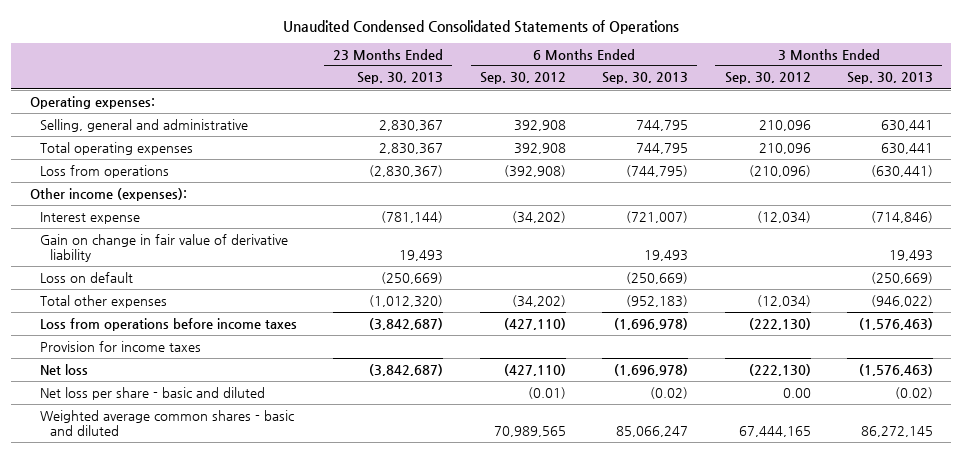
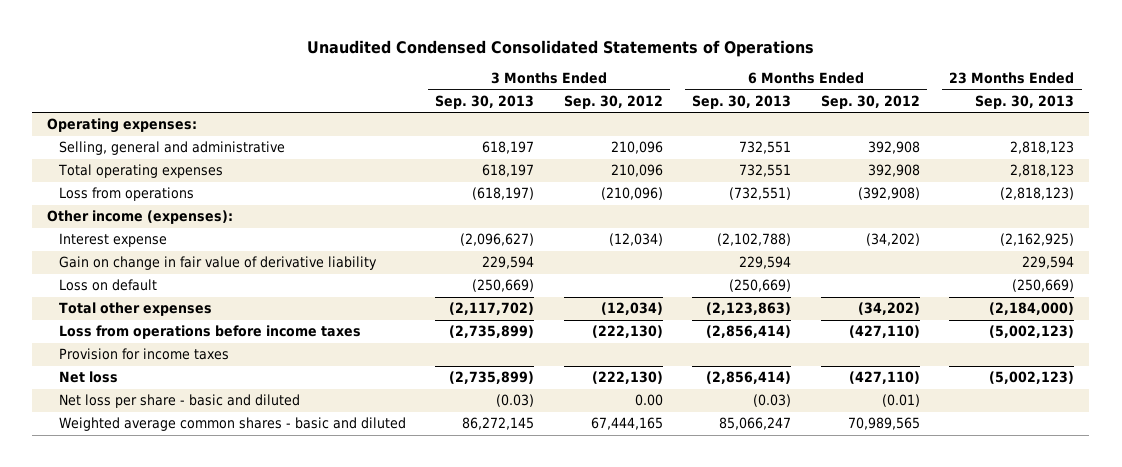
- | 23 Months Ended Sep. 30, 2013 | 6 Months Ended Sep. 30, 2012 | 6 Months Ended Sep. 30, 2013 | 3 Months Ended Sep. 30, 2012 | 3 Months Ended Sep. 30, 2013
+ | 3 Months Ended Sep. 30, 2013 | 3 Months Ended Sep. 30, 2012 | 6 Months Ended Sep. 30, 2013 | 6 Months Ended Sep. 30, 2012 | 23 Months Ended Sep. 30, 2013
- Selling, general and administrative | 2,830,367 | 392,908 | 744,795 | 210,096 | 630,441
- Total operating expenses | 2,830,367 | 392,908 | 744,795 | 210,096 | 630,441
- Loss from operations | (2,830,367) | (392,908) | (744,795) | (210,096) | (630,441)
+ Selling, general and administrative | 618,197 | 210,096 | 732,551 | 392,908 | 2,818,123
+ Total operating expenses | 618,197 | 210,096 | 732,551 | 392,908 | 2,818,123
+ Loss from operations | (618,197) | (210,096) | (732,551) | (392,908) | (2,818,123)
- Interest expense | (781,144) | (34,202) | (721,007) | (12,034) | (714,846)
- Gain on change in fair value of derivative liability | 19,493 | | 19,493 | | 19,493
+ Interest expense | (2,096,627) | (12,034) | (2,102,788) | (34,202) | (2,162,925)
+ Gain on change in fair value of derivative liability | 229,594 | | 229,594 | | 229,594
- Total other expenses | (1,012,320) | (34,202) | (952,183) | (12,034) | (946,022)
- Loss from operations before income taxes | (3,842,687) | (427,110) | (1,696,978) | (222,130) | (1,576,463)
+ Total other expenses | (2,117,702) | (12,034) | (2,123,863) | (34,202) | (2,184,000)
+ Loss from operations before income taxes | (2,735,899) | (222,130) | (2,856,414) | (427,110) | (5,002,123)
- Net loss | (3,842,687) | (427,110) | (1,696,978) | (222,130) | (1,576,463)
- Net loss per share - basic and diluted | | (0.01) | (0.02) | 0.00 | (0.02)
+ Net loss | (2,735,899) | (222,130) | (2,856,414) | (427,110) | (5,002,123)
+ Net loss per share - basic and diluted | (0.03) | 0.00 | (0.03) | (0.01) |

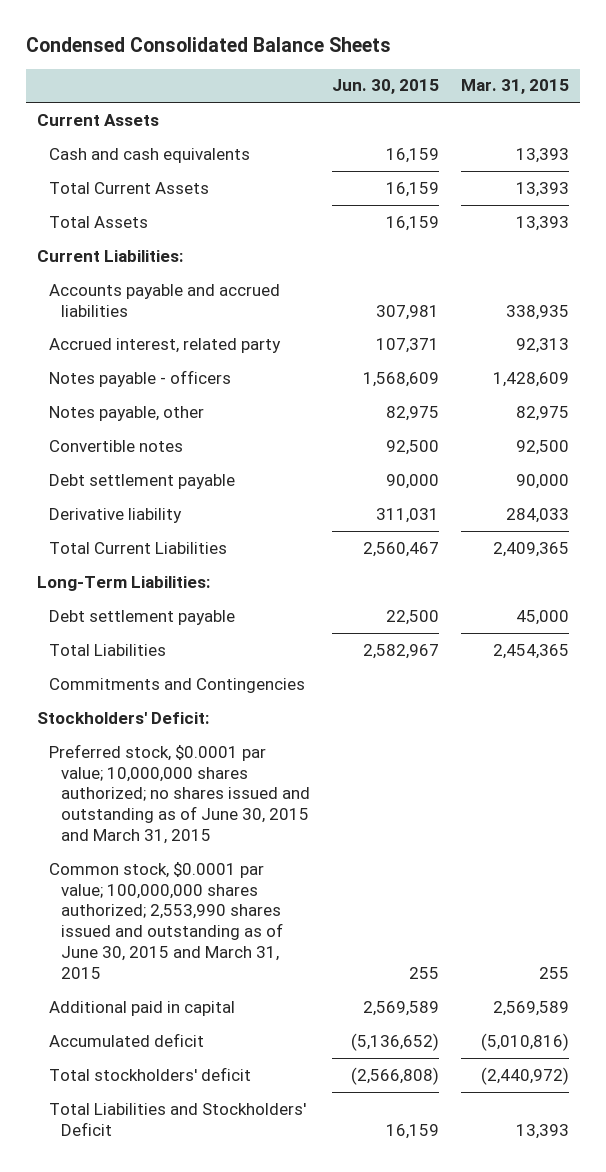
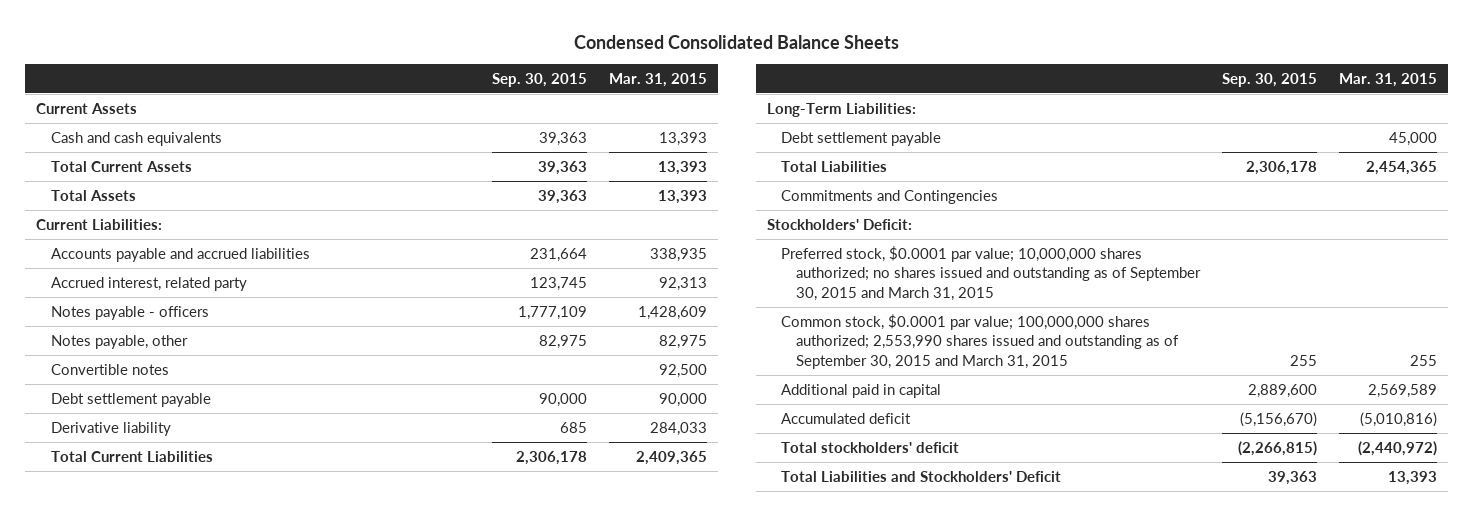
- | Jun. 30, 2015 | Mar. 31, 2015
+ | Sep. 30, 2015 | Mar. 31, 2015
- Preferred stock, $0.0001 par value; 10,000,000 shares authorized; no shares issued and outstanding as of June 30, 2015 and March 31, 2015
- Common stock, $0.0001 par value; 100,000,000 shares authorized; 2,553,990 shares issued and outstanding as of June 30, 2015 and March 31, 2015 | 255 | 255
+ Preferred stock, $0.0001 par value; 10,000,000 shares authorized; no shares issued and outstanding as of September 30, 2015 and March 31, 2015
+ Common stock, $0.0001 par value; 100,000,000 shares authorized; 2,553,990 shares issued and outstanding as of September 30, 2015 and March 31, 2015 | 255 | 255

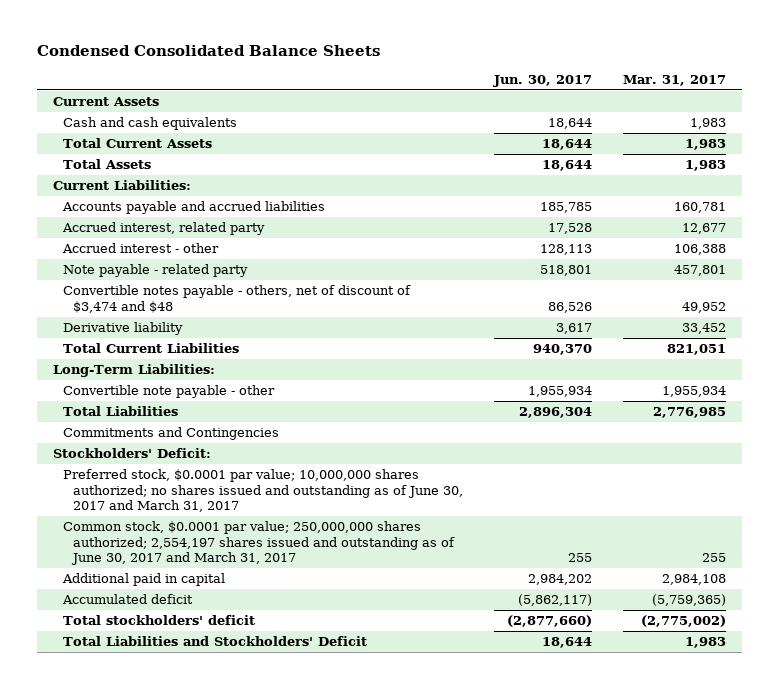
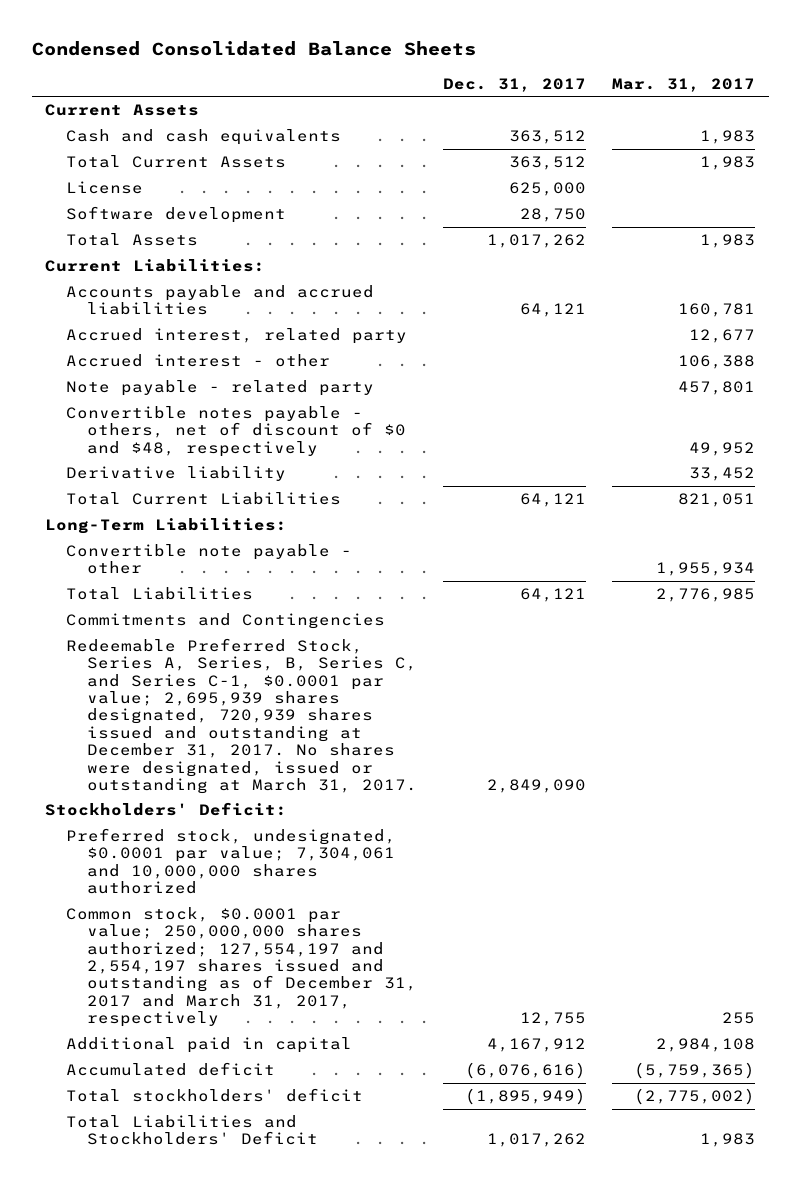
- | Jun. 30, 2017 | Mar. 31, 2017
+ | Dec. 31, 2017 | Mar. 31, 2017
+ License | 625,000 |
+ Software development | 28,750 |
- Convertible notes payable - others, net of discount of $3,474 and $48 | 86,526 | 49,952
+ Convertible notes payable - others, net of discount of $0 and $48, respectively | | 49,952
+ Redeemable Preferred Stock, Series A, Series, B, Series C, and Series C-1, $0.0001 par value; 2,695,939 shares designated, 720,939 shares issued and outstanding at December 31, 2017. No shares were designated, issued or outstanding at March 31, 2017. | 2,849,090 |
- Preferred stock, $0.0001 par value; 10,000,000 shares authorized; no shares issued and outstanding as of June 30, 2017 and March 31, 2017
- Common stock, $0.0001 par value; 250,000,000 shares authorized; 2,554,197 shares issued and outstanding as of June 30, 2017 and March 31, 2017 | 255 | 255
+ Preferred stock, undesignated, $0.0001 par value; 7,304,061 and 10,000,000 shares authorized
+ Common stock, $0.0001 par value; 250,000,000 shares authorized; 127,554,197 and 2,554,197 shares issued and outstanding as of December 31, 2017 and March 31, 2017, respectively | 12,755 | 255

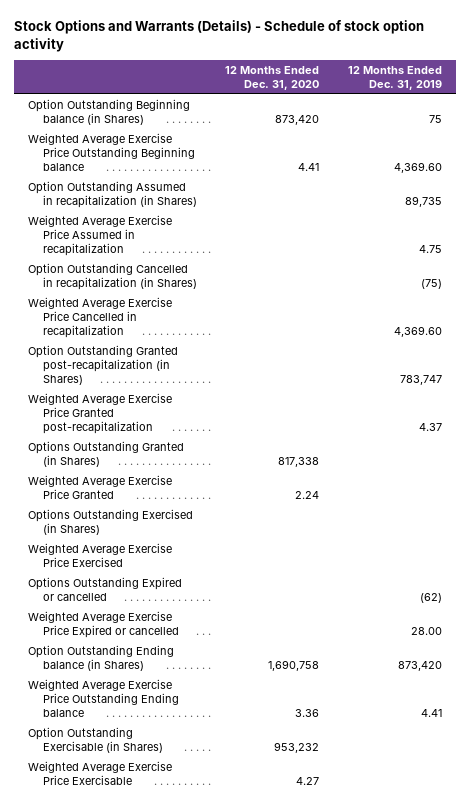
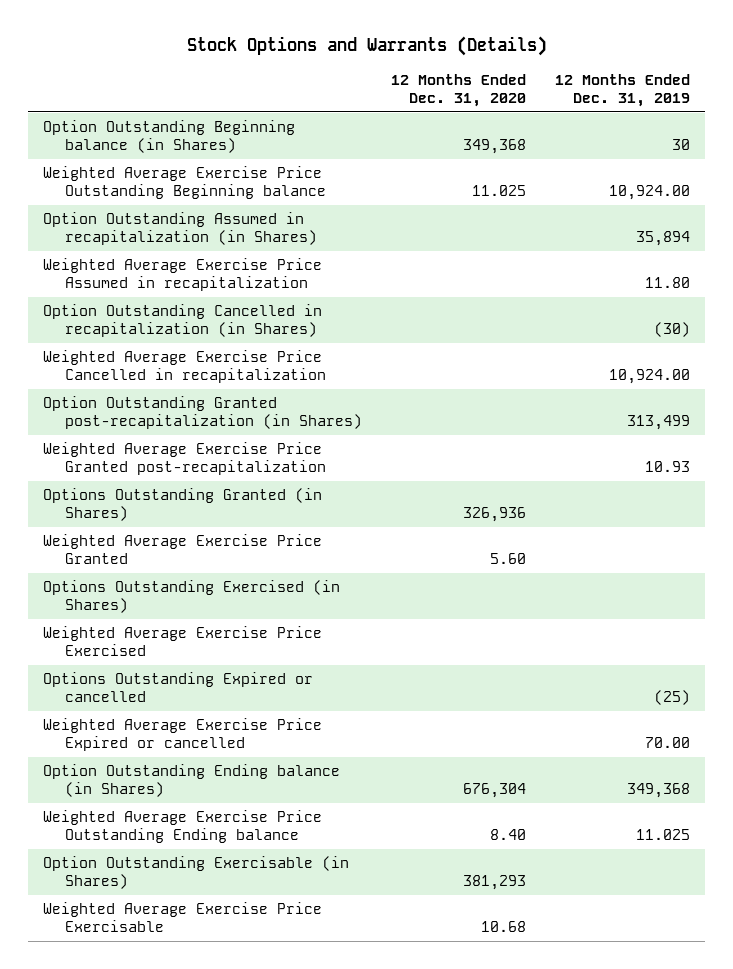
- Stock Options and Warrants (Details) - Schedule of stock option activity
+ Stock Options and Warrants (Details)
- Option Outstanding Beginning balance (in Shares) | 873,420 | 75
- Weighted Average Exercise Price Outstanding Beginning balance | 4.41 | 4,369.60
- Option Outstanding Assumed in recapitalization (in Shares) | | 89,735
- Weighted Average Exercise Price Assumed in recapitalization | | 4.75
- Option Outstanding Cancelled in recapitalization (in Shares) | | (75)
- Weighted Average Exercise Price Cancelled in recapitalization | | 4,369.60
- Option Outstanding Granted post-recapitalization (in Shares) | | 783,747
- Weighted Average Exercise Price Granted post-recapitalization | | 4.37
- Options Outstanding Granted (in Shares) | 817,338 |
- Weighted Average Exercise Price Granted | 2.24 |
+ Option Outstanding Beginning balance (in Shares) | 349,368 | 30
+ Weighted Average Exercise Price Outstanding Beginning balance | 11.025 | 10,924.00
+ Option Outstanding Assumed in recapitalization (in Shares) | | 35,894
+ Weighted Average Exercise Price Assumed in recapitalization | | 11.80
+ Option Outstanding Cancelled in recapitalization (in Shares) | | (30)
+ Weighted Average Exercise Price Cancelled in recapitalization | | 10,924.00
+ Option Outstanding Granted post-recapitalization (in Shares) | | 313,499
+ Weighted Average Exercise Price Granted post-recapitalization | | 10.93
+ Options Outstanding Granted (in Shares) | 326,936 |
+ Weighted Average Exercise Price Granted | 5.60 |
- Options Outstanding Expired or cancelled | | (62)
- Weighted Average Exercise Price Expired or cancelled | | 28.00
- Option Outstanding Ending balance (in Shares) | 1,690,758 | 873,420
- Weighted Average Exercise Price Outstanding Ending balance | 3.36 | 4.41
- Option Outstanding Exercisable (in Shares) | 953,232 |
- Weighted Average Exercise Price Exercisable | 4.27 |
+ Options Outstanding Expired or cancelled | | (25)
+ Weighted Average Exercise Price Expired or cancelled | | 70.00
+ Option Outstanding Ending balance (in Shares) | 676,304 | 349,368
+ Weighted Average Exercise Price Outstanding Ending balance | 8.40 | 11.025
+ Option Outstanding Exercisable (in Shares) | 381,293 |
+ Weighted Average Exercise Price Exercisable | 10.68 |

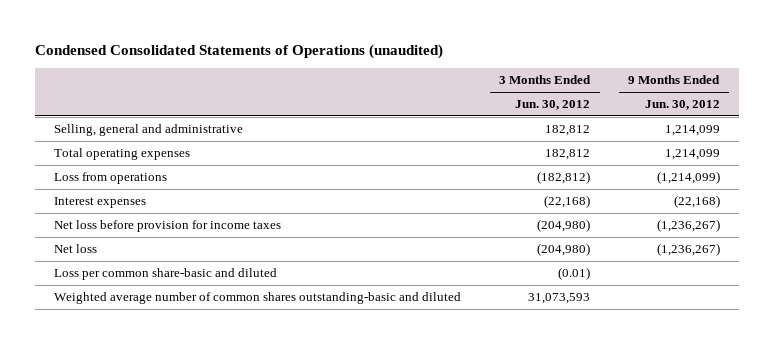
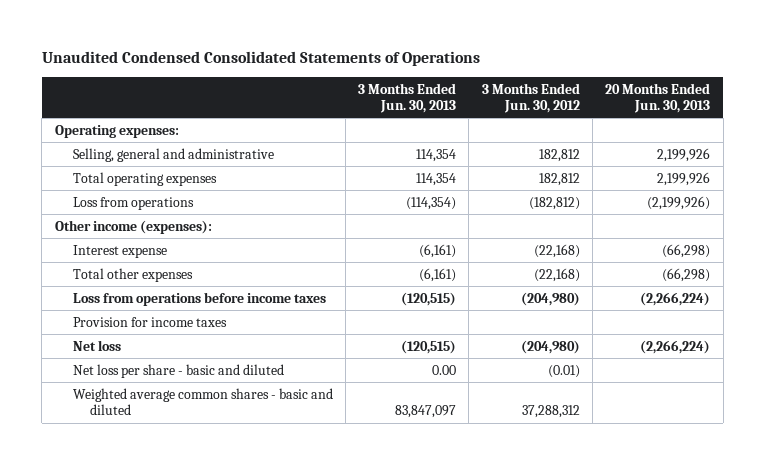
- Condensed Consolidated Statements of Operations (unaudited)
+ Unaudited Condensed Consolidated Statements of Operations
- | 3 Months Ended Jun. 30, 2012 | 9 Months Ended Jun. 30, 2012
+ | 3 Months Ended Jun. 30, 2013 | 3 Months Ended Jun. 30, 2012 | 20 Months Ended Jun. 30, 2013
+ Operating expenses:
- Interest expenses | (22,168) | (22,168)
- Net loss before provision for income taxes | (204,980) | (1,236,267)
+ Other income (expenses):
+ Interest expense | (6,161) | (22,168) | (66,298)
+ Total other expenses | (6,161) | (22,168) | (66,298)
+ Loss from operations before income taxes | (120,515) | (204,980) | (2,266,224)
+ Provision for income taxes
- Loss per common share-basic and diluted | (0.01) |
- Weighted average number of common shares outstanding-basic and diluted | 31,073,593 |
+ Net loss per share - basic and diluted | 0.00 | (0.01) |
+ Weighted average common shares - basic and diluted | 83,847,097 | 37,288,312 |

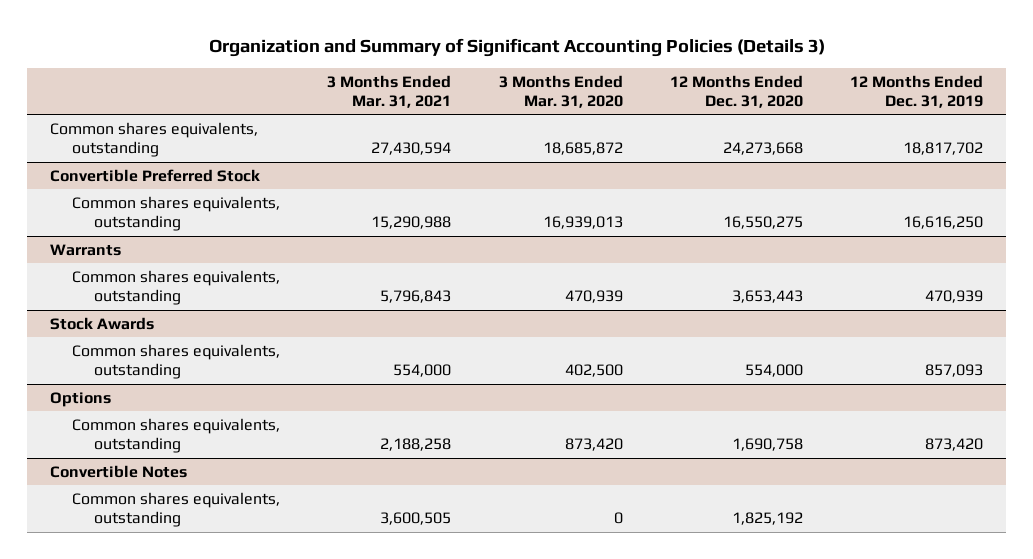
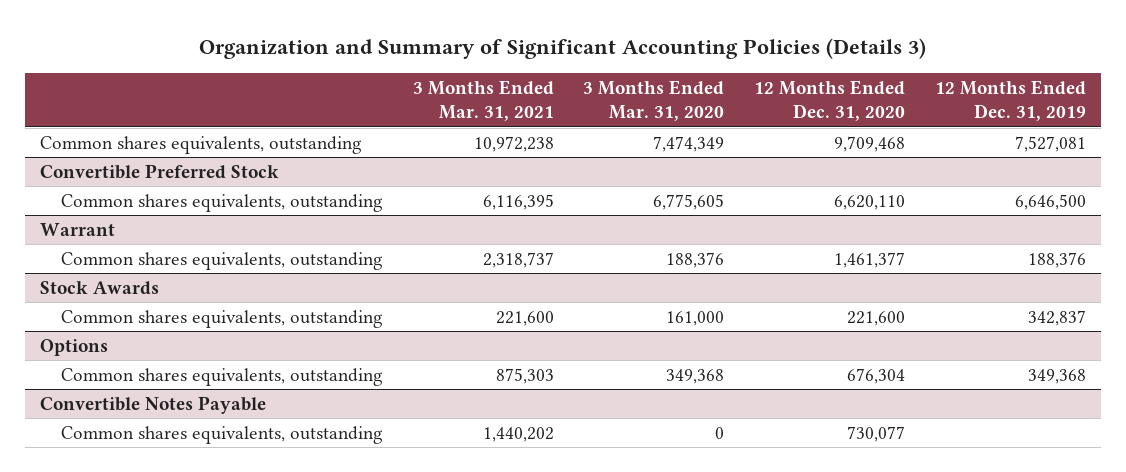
- Common shares equivalents, outstanding | 27,430,594 | 18,685,872 | 24,273,668 | 18,817,702
+ Common shares equivalents, outstanding | 10,972,238 | 7,474,349 | 9,709,468 | 7,527,081
@ Convertible Preferred Stock
- Common shares equivalents, outstanding | 15,290,988 | 16,939,013 | 16,550,275 | 16,616,250
- Warrants
- Common shares equivalents, outstanding | 5,796,843 | 470,939 | 3,653,443 | 470,939
@ Convertible Preferred Stock
+ Common shares equivalents, outstanding | 6,116,395 | 6,775,605 | 6,620,110 | 6,646,500
+ Warrant
+ Common shares equivalents, outstanding | 2,318,737 | 188,376 | 1,461,377 | 188,376
@ Stock Awards
- Common shares equivalents, outstanding | 554,000 | 402,500 | 554,000 | 857,093
+ Common shares equivalents, outstanding | 221,600 | 161,000 | 221,600 | 342,837
@ Options
- Common shares equivalents, outstanding | 2,188,258 | 873,420 | 1,690,758 | 873,420
- Convertible Notes
- Common shares equivalents, outstanding | 3,600,505 | 0 | 1,825,192 |
@ Options
+ Common shares equivalents, outstanding | 875,303 | 349,368 | 676,304 | 349,368
+ Convertible Notes Payable
+ Common shares equivalents, outstanding | 1,440,202 | 0 | 730,077 |

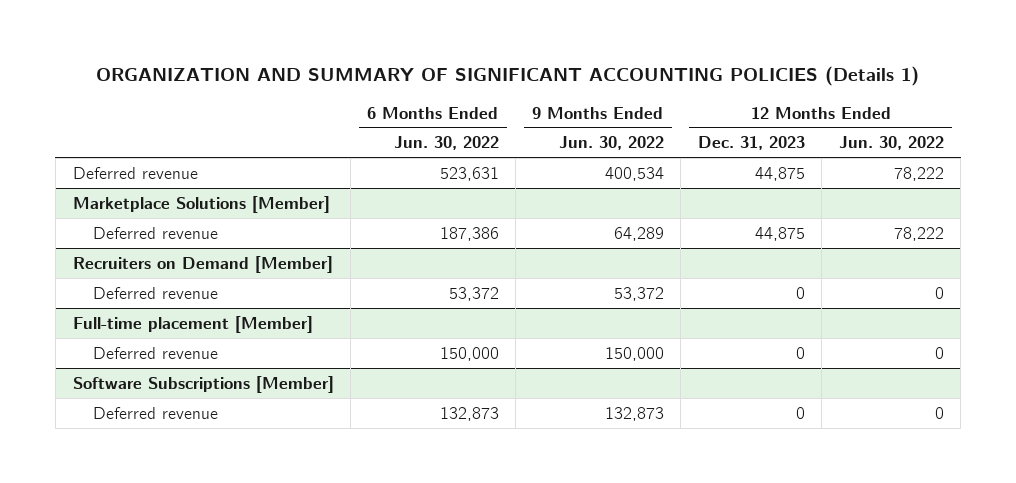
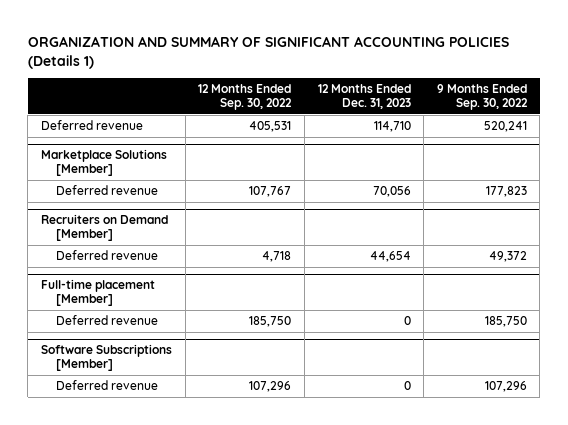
- | 6 Months Ended Jun. 30, 2022 | 9 Months Ended Jun. 30, 2022 | 12 Months Ended Dec. 31, 2023 | 12 Months Ended Jun. 30, 2022
+ | 12 Months Ended Sep. 30, 2022 | 12 Months Ended Dec. 31, 2023 | 9 Months Ended Sep. 30, 2022
- Deferred revenue | 523,631 | 400,534 | 44,875 | 78,222
+ Deferred revenue | 405,531 | 114,710 | 520,241
@ Marketplace Solutions [Member]
- Deferred revenue | 187,386 | 64,289 | 44,875 | 78,222
+ Deferred revenue | 107,767 | 70,056 | 177,823
@ Recruiters on Demand [Member]
- Deferred revenue | 53,372 | 53,372 | 0 | 0
+ Deferred revenue | 4,718 | 44,654 | 49,372

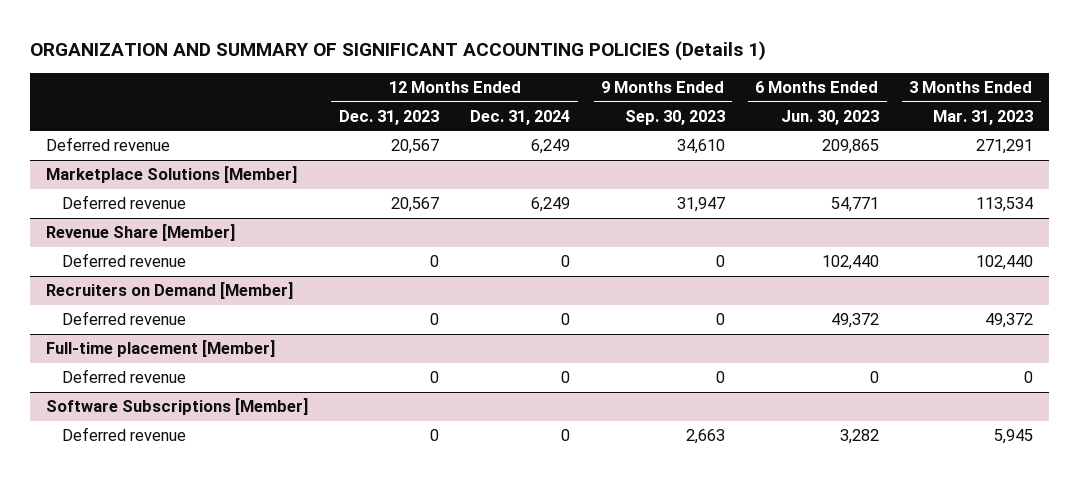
- | 12 Months Ended Sep. 30, 2022 | 12 Months Ended Dec. 31, 2023 | 9 Months Ended Sep. 30, 2022
+ | 12 Months Ended Dec. 31, 2023 | 12 Months Ended Dec. 31, 2024 | 9 Months Ended Sep. 30, 2023 | 6 Months Ended Jun. 30, 2023 | 3 Months Ended Mar. 31, 2023
- Deferred revenue | 405,531 | 114,710 | 520,241
+ Deferred revenue | 20,567 | 6,249 | 34,610 | 209,865 | 271,291
@ Marketplace Solutions [Member]
- Deferred revenue | 107,767 | 70,056 | 177,823
+ Deferred revenue | 20,567 | 6,249 | 31,947 | 54,771 | 113,534
+ Revenue Share [Member]
+ Deferred revenue | 0 | 0 | 0 | 102,440 | 102,440
@ Recruiters on Demand [Member]
- Deferred revenue | 4,718 | 44,654 | 49,372
+ Deferred revenue | 0 | 0 | 0 | 49,372 | 49,372

